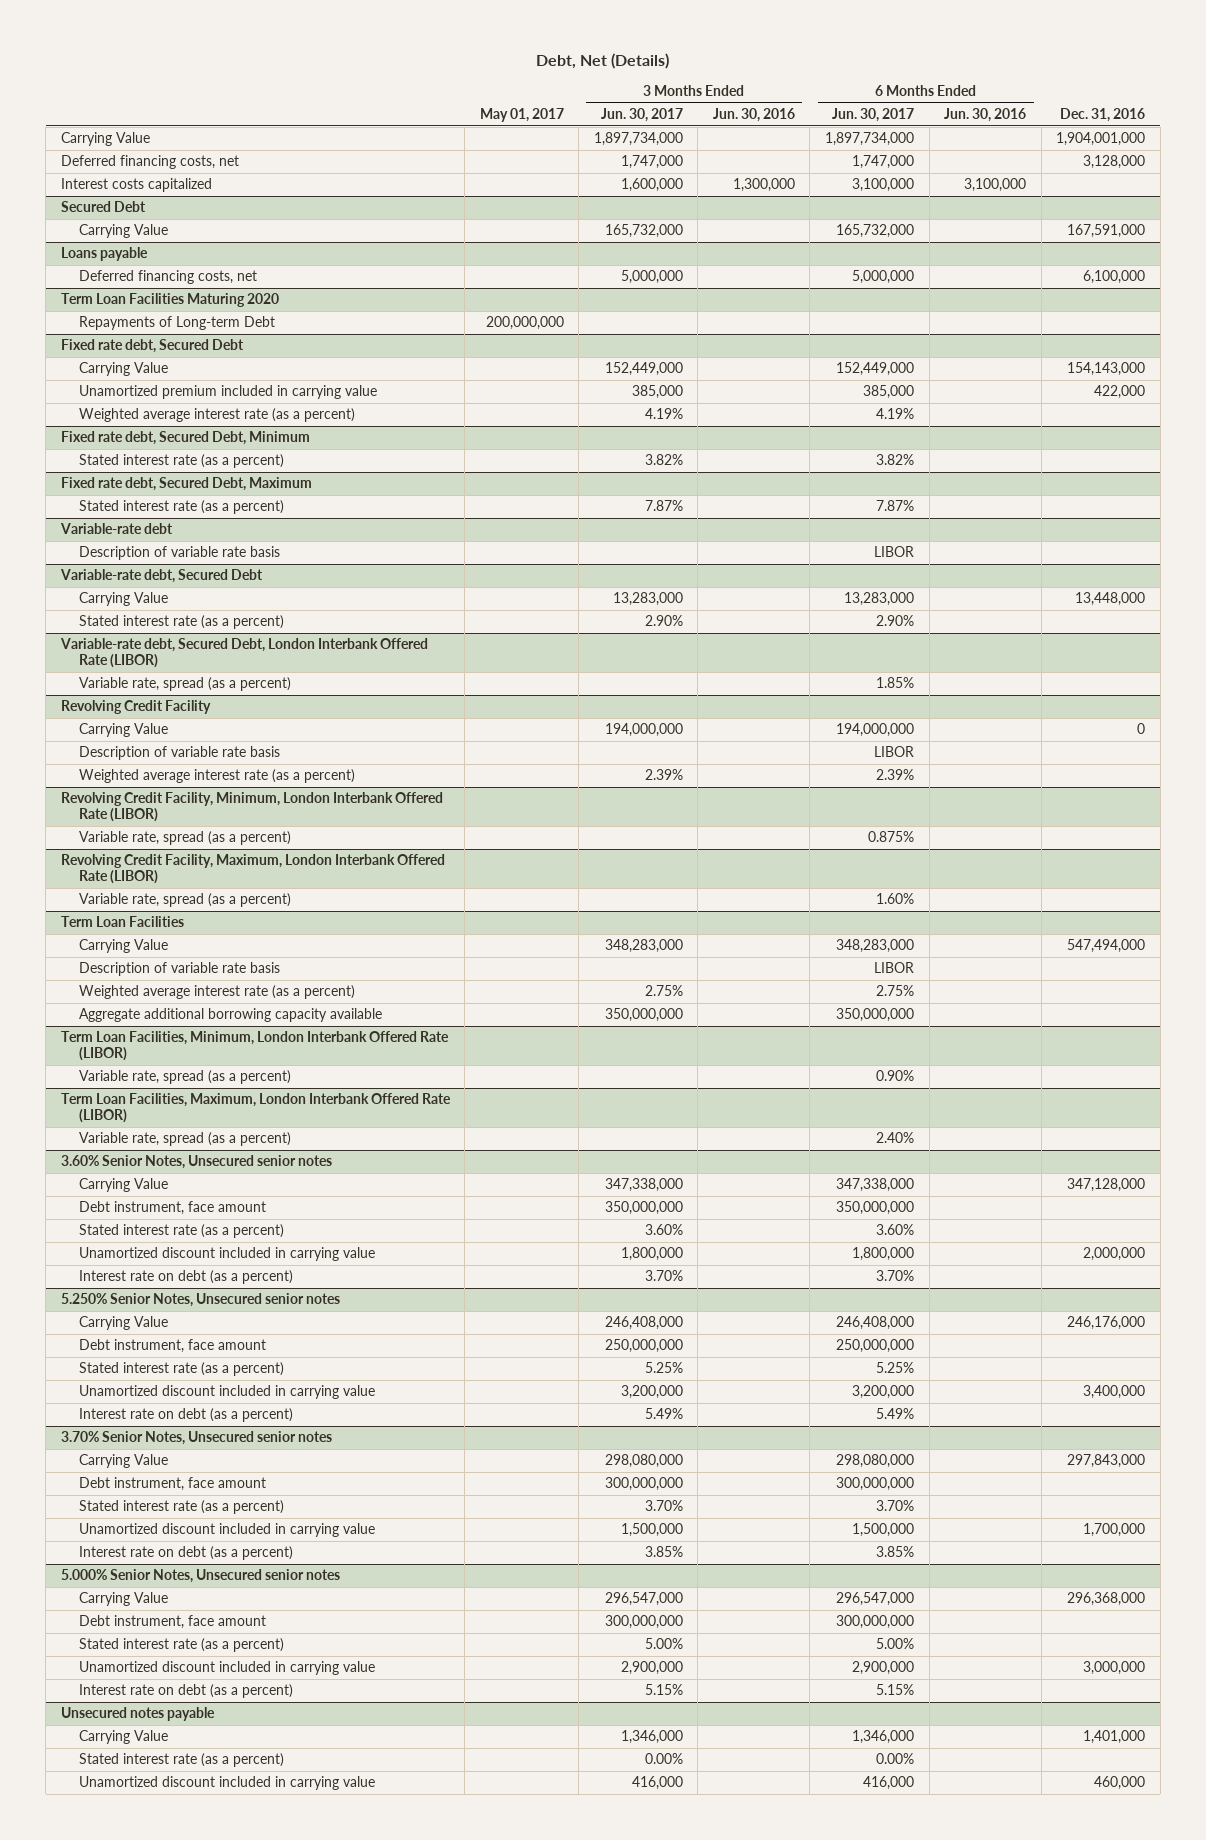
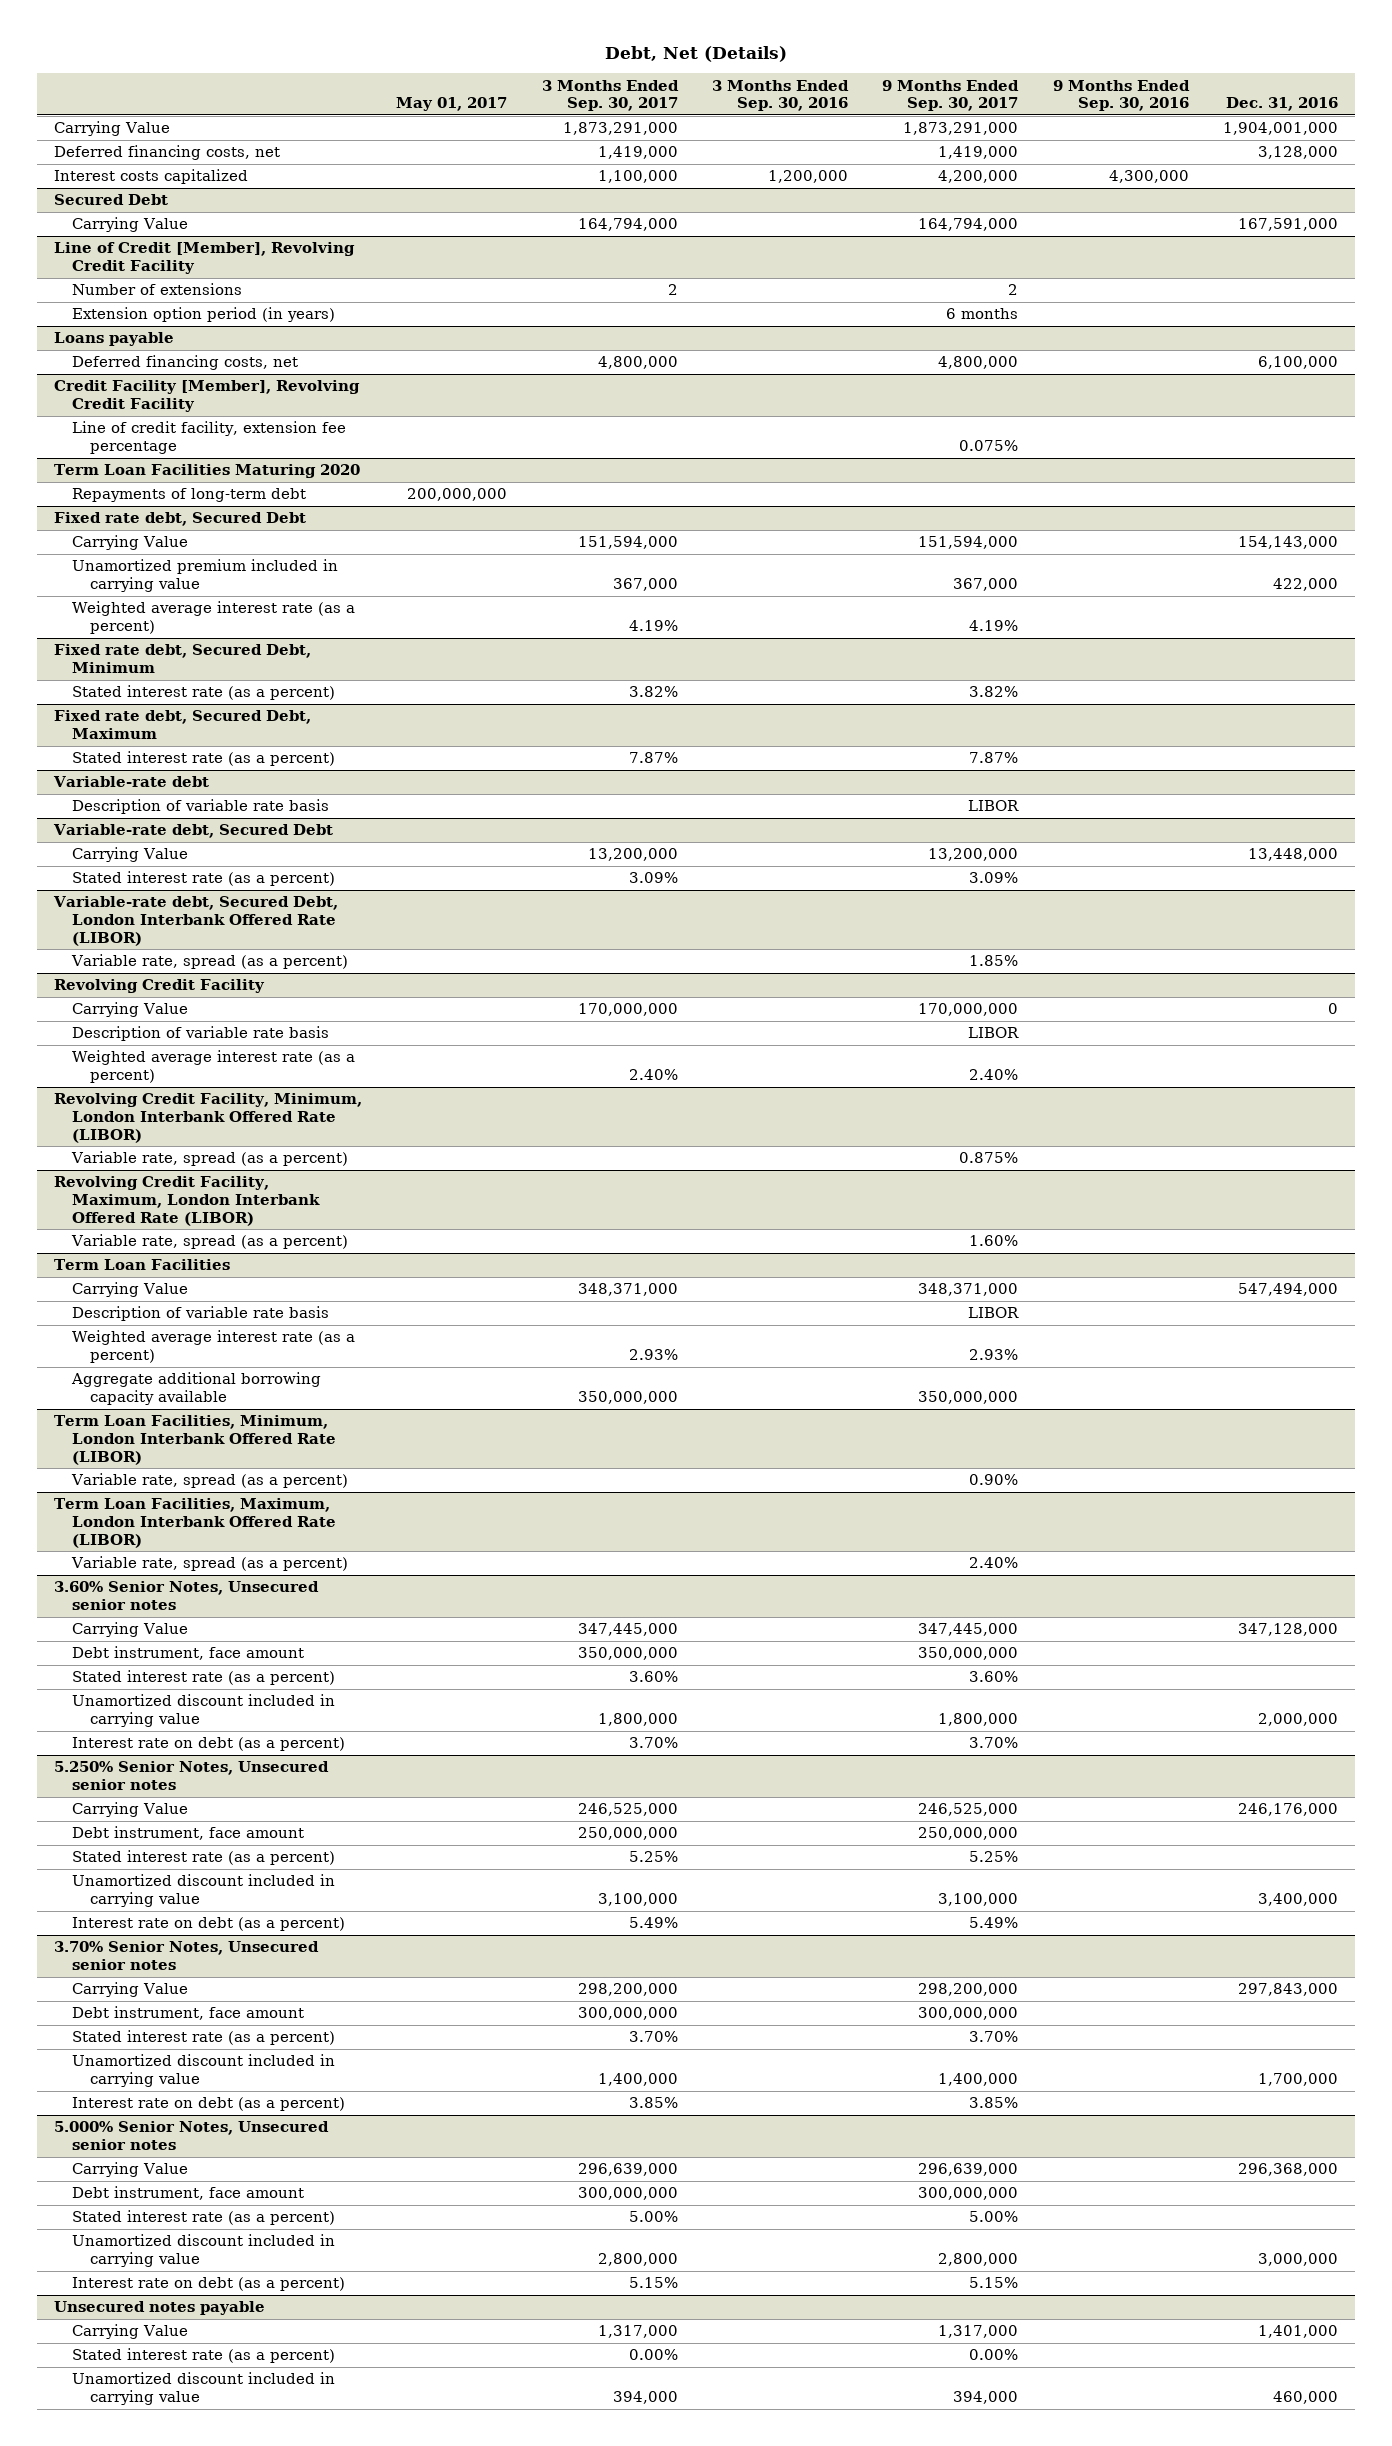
- | May 01, 2017 | 3 Months Ended Jun. 30, 2017 | 3 Months Ended Jun. 30, 2016 | 6 Months Ended Jun. 30, 2017 | 6 Months Ended Jun. 30, 2016 | Dec. 31, 2016
+ | May 01, 2017 | 3 Months Ended Sep. 30, 2017 | 3 Months Ended Sep. 30, 2016 | 9 Months Ended Sep. 30, 2017 | 9 Months Ended Sep. 30, 2016 | Dec. 31, 2016
+ Line of Credit [Member], Revolving Credit Facility
+ Number of extensions | | 2 | | 2 | |
+ Extension option period (in years) | | | | 6 months | |
+ Credit Facility [Member], Revolving Credit Facility
+ Line of credit facility, extension fee percentage | | | | 0.075% | |
@ Term Loan Facilities Maturing 2020
- Repayments of Long-term Debt | 200,000,000 | | | | |
+ Repayments of long-term debt | 200,000,000 | | | | |

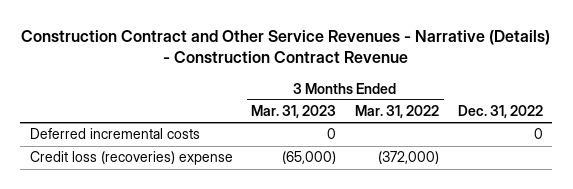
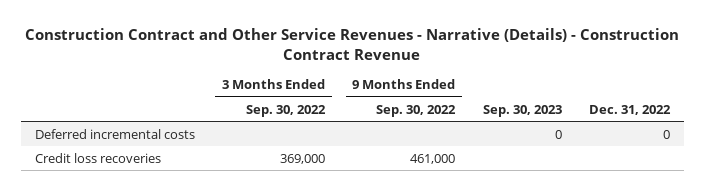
- | 3 Months Ended Mar. 31, 2023 | 3 Months Ended Mar. 31, 2022 | Dec. 31, 2022
+ | 3 Months Ended Sep. 30, 2022 | 9 Months Ended Sep. 30, 2022 | Sep. 30, 2023 | Dec. 31, 2022
- Credit loss (recoveries) expense | (65,000) | (372,000) |
+ Credit loss recoveries | 369,000 | 461,000 | |

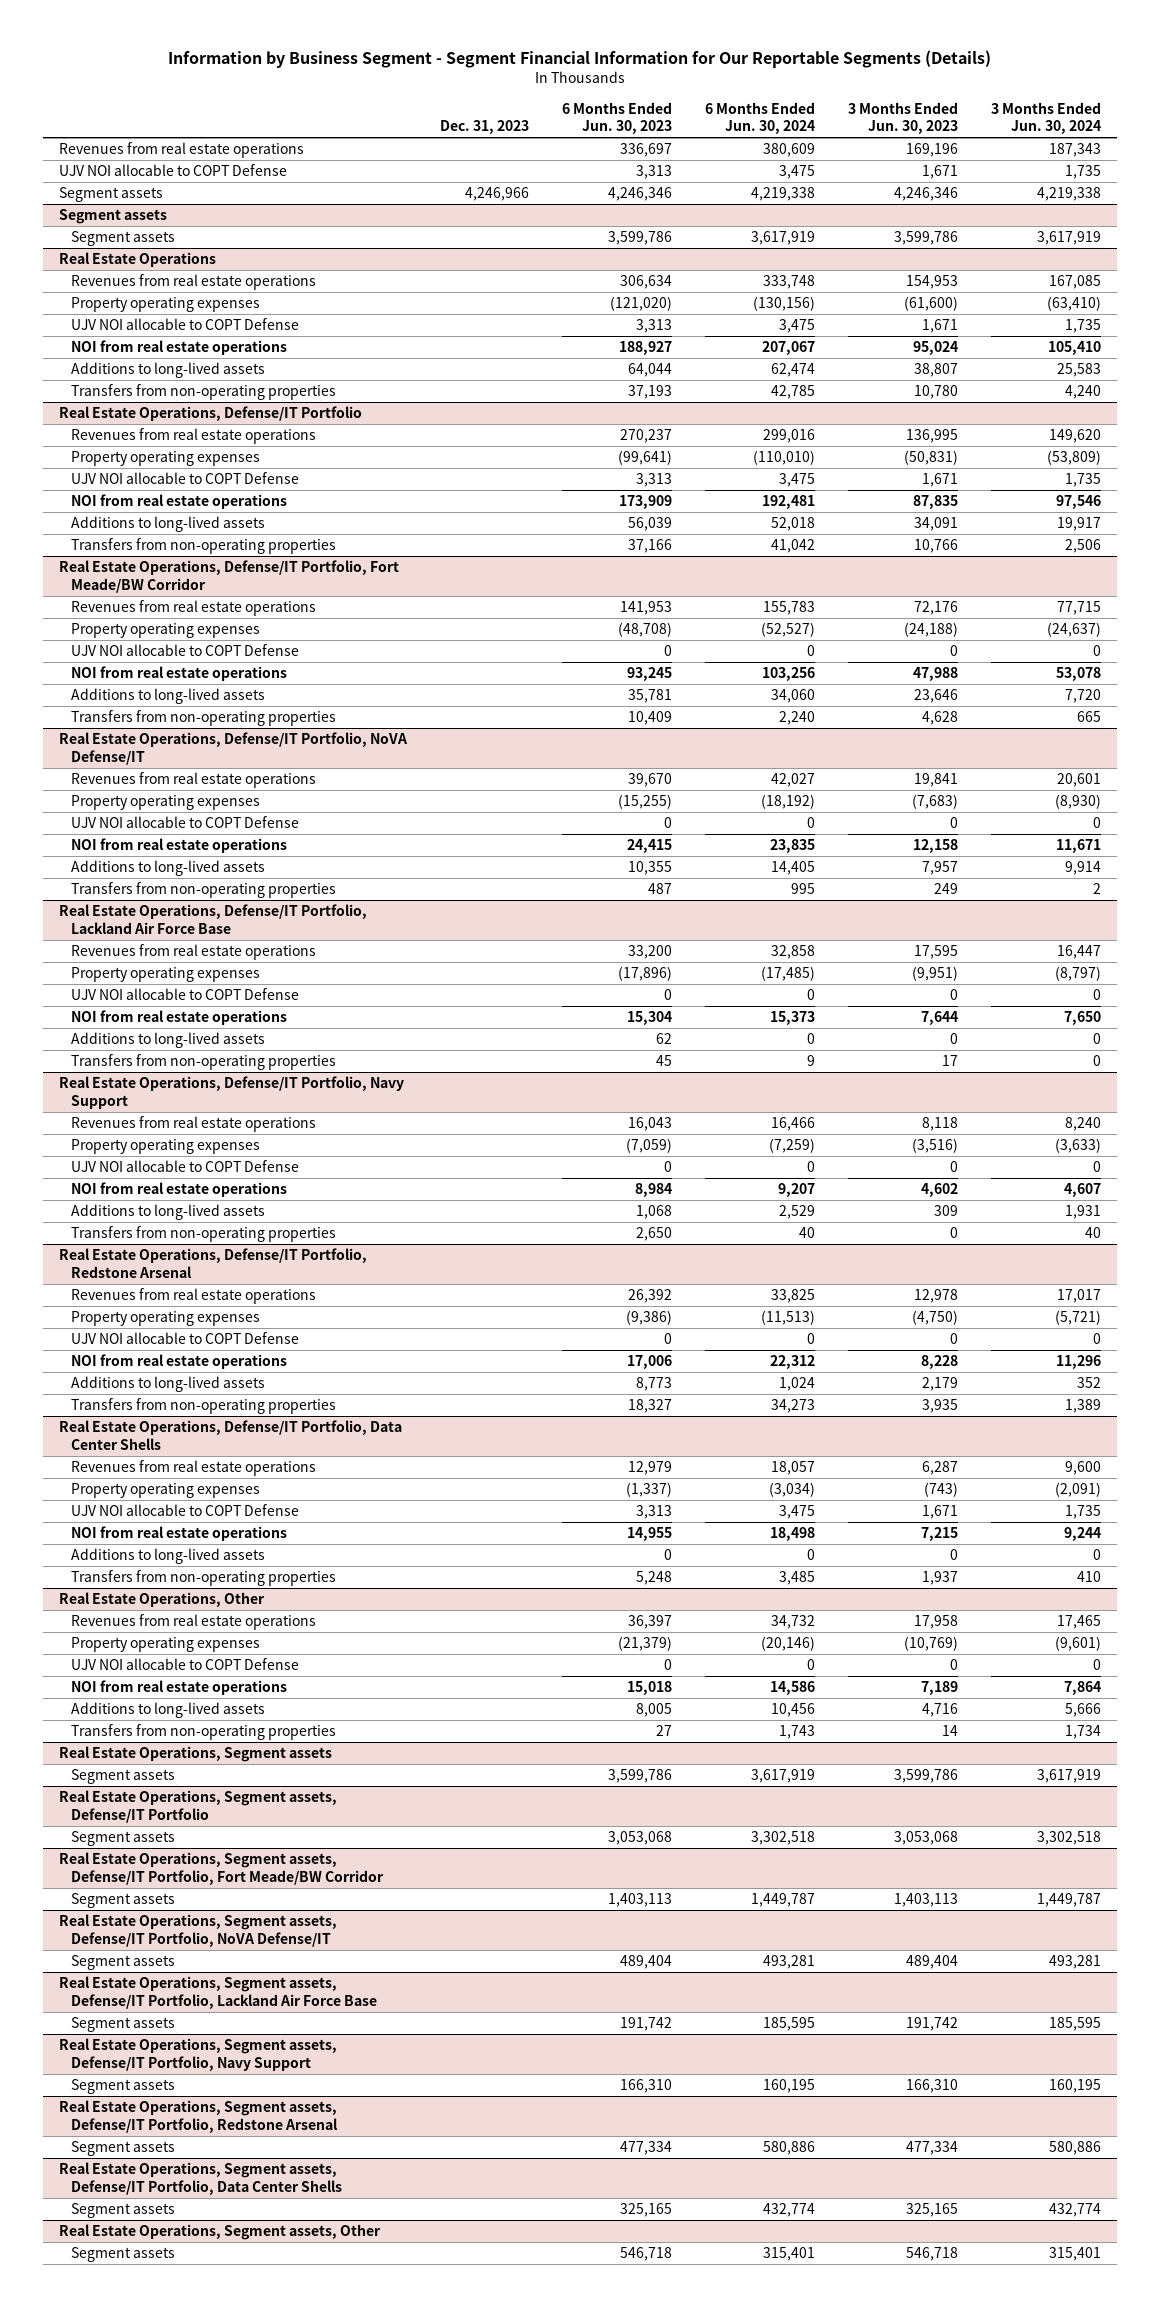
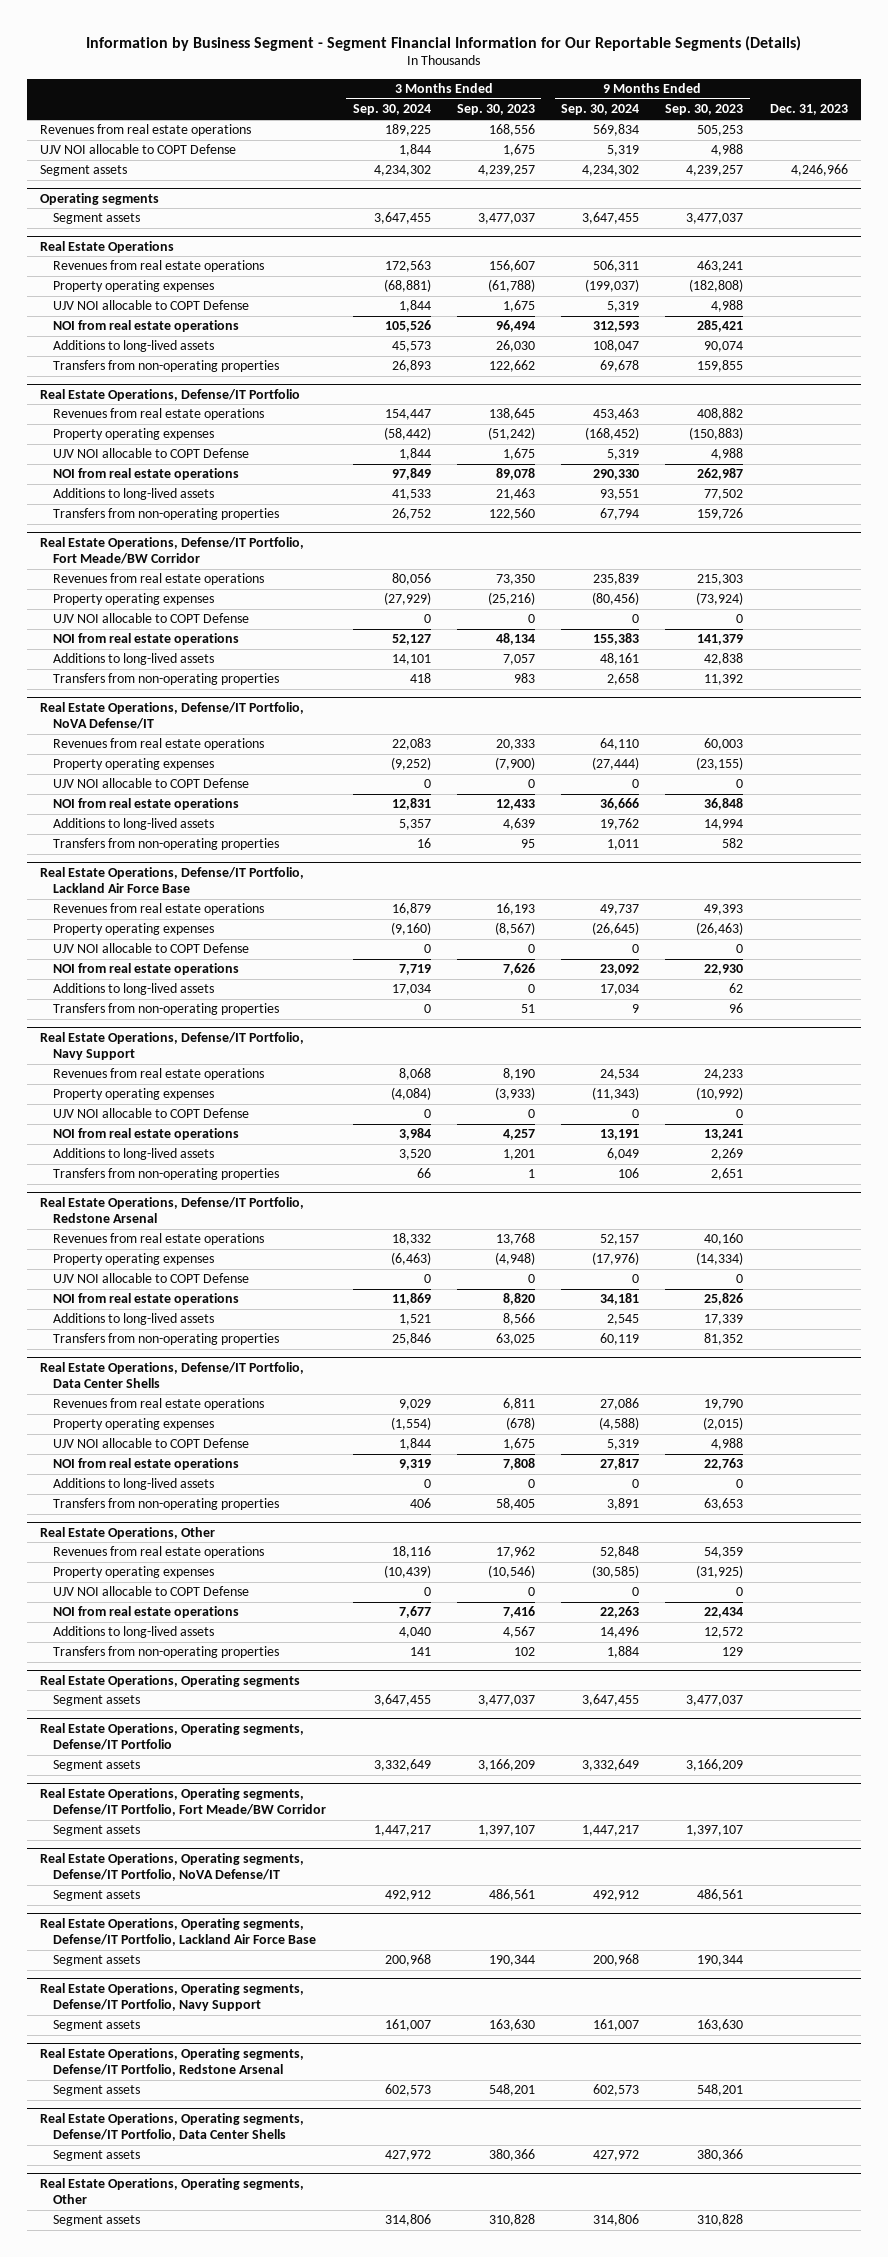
- | Dec. 31, 2023 | 6 Months Ended Jun. 30, 2023 | 6 Months Ended Jun. 30, 2024 | 3 Months Ended Jun. 30, 2023 | 3 Months Ended Jun. 30, 2024
+ | 3 Months Ended Sep. 30, 2024 | 3 Months Ended Sep. 30, 2023 | 9 Months Ended Sep. 30, 2024 | 9 Months Ended Sep. 30, 2023 | Dec. 31, 2023
- Segment assets
+ Operating segments
- Real Estate Operations, Segment assets
+ Real Estate Operations, Operating segments
- Real Estate Operations, Segment assets, Defense/IT Portfolio
+ Real Estate Operations, Operating segments, Defense/IT Portfolio
- Real Estate Operations, Segment assets, Defense/IT Portfolio, Fort Meade/BW Corridor
+ Real Estate Operations, Operating segments, Defense/IT Portfolio, Fort Meade/BW Corridor
- Real Estate Operations, Segment assets, Defense/IT Portfolio, NoVA Defense/IT
+ Real Estate Operations, Operating segments, Defense/IT Portfolio, NoVA Defense/IT
- Real Estate Operations, Segment assets, Defense/IT Portfolio, Lackland Air Force Base
+ Real Estate Operations, Operating segments, Defense/IT Portfolio, Lackland Air Force Base
- Real Estate Operations, Segment assets, Defense/IT Portfolio, Navy Support
+ Real Estate Operations, Operating segments, Defense/IT Portfolio, Navy Support
- Real Estate Operations, Segment assets, Defense/IT Portfolio, Redstone Arsenal
+ Real Estate Operations, Operating segments, Defense/IT Portfolio, Redstone Arsenal
- Real Estate Operations, Segment assets, Defense/IT Portfolio, Data Center Shells
+ Real Estate Operations, Operating segments, Defense/IT Portfolio, Data Center Shells
- Real Estate Operations, Segment assets, Other
+ Real Estate Operations, Operating segments, Other

